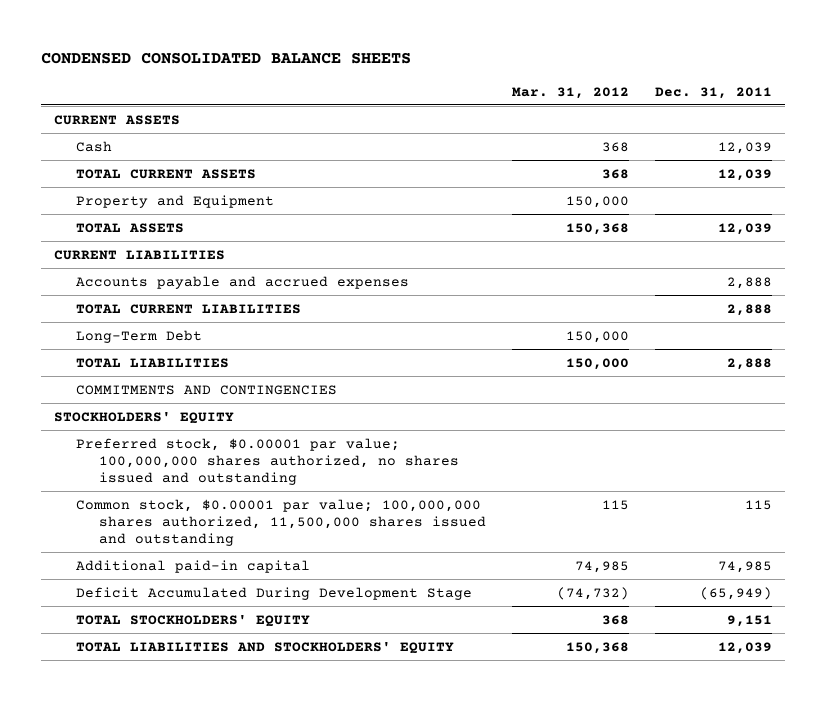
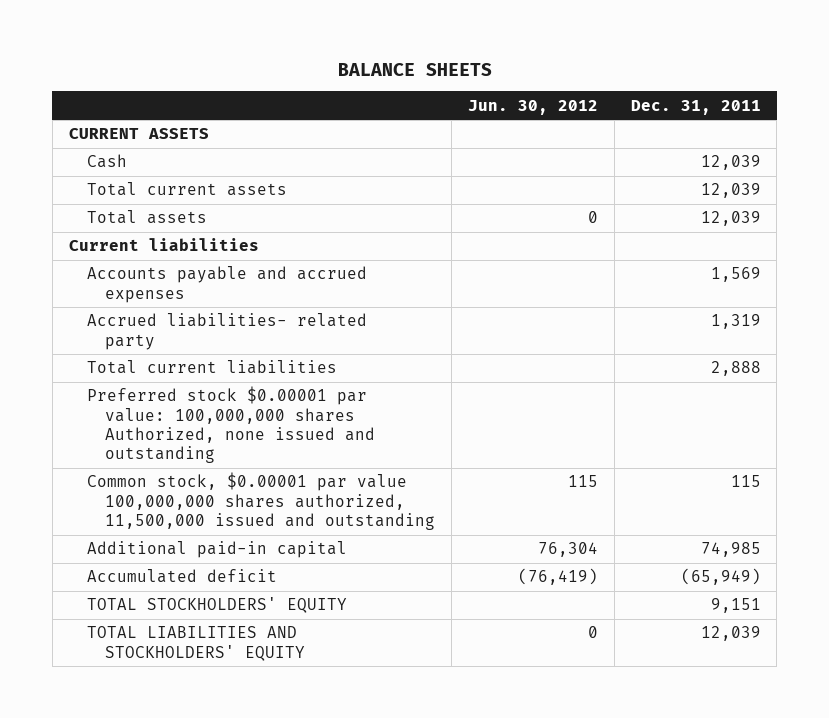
- CONDENSED CONSOLIDATED BALANCE SHEETS
+ BALANCE SHEETS
- | Mar. 31, 2012 | Dec. 31, 2011
+ | Jun. 30, 2012 | Dec. 31, 2011
- TOTAL CURRENT ASSETS | 368 | 12,039
- Property and Equipment | 150,000 |
- TOTAL ASSETS | 150,368 | 12,039
- CURRENT LIABILITIES
- Accounts payable and accrued expenses | | 2,888
- TOTAL CURRENT LIABILITIES | | 2,888
- Long-Term Debt | 150,000 |
- TOTAL LIABILITIES | 150,000 | 2,888
- COMMITMENTS AND CONTINGENCIES
- STOCKHOLDERS' EQUITY
- Preferred stock, $0.00001 par value; 100,000,000 shares authorized, no shares issued and outstanding
- Common stock, $0.00001 par value; 100,000,000 shares authorized, 11,500,000 shares issued and outstanding | 115 | 115
+ Total current assets | | 12,039
+ Total assets | 0 | 12,039
+ Current liabilities
+ Accounts payable and accrued expenses | | 1,569
+ Accrued liabilities- related party | | 1,319
+ Total current liabilities | | 2,888
+ Preferred stock $0.00001 par value: 100,000,000 shares Authorized, none issued and outstanding
+ Common stock, $0.00001 par value 100,000,000 shares authorized, 11,500,000 issued and outstanding | 115 | 115
- Deficit Accumulated During Development Stage | (74,732) | (65,949)
+ Accumulated deficit | (76,419) | (65,949)

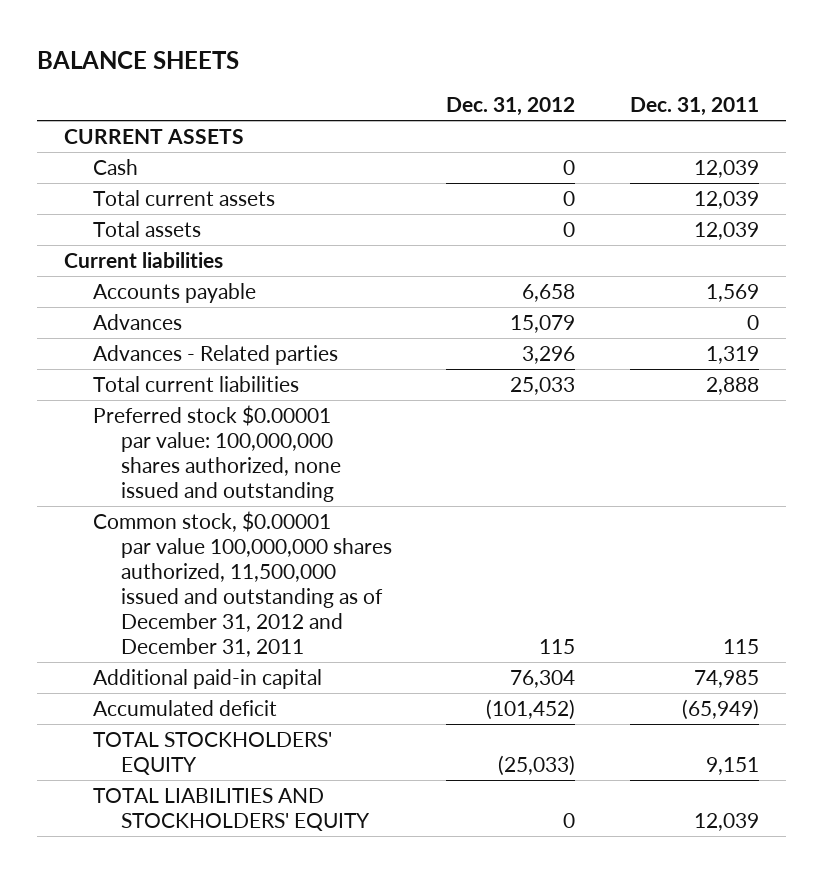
- | Jun. 30, 2012 | Dec. 31, 2011
+ | Dec. 31, 2012 | Dec. 31, 2011
- Accounts payable and accrued expenses | | 1,569
- Accrued liabilities- related party | | 1,319
+ Accounts payable | 6,658 | 1,569
+ Advances | 15,079 | 0
+ Advances - Related parties | 3,296 | 1,319
- Preferred stock $0.00001 par value: 100,000,000 shares Authorized, none issued and outstanding
- Common stock, $0.00001 par value 100,000,000 shares authorized, 11,500,000 issued and outstanding | 115 | 115
+ Preferred stock $0.00001 par value: 100,000,000 shares authorized, none issued and outstanding
+ Common stock, $0.00001 par value 100,000,000 shares authorized, 11,500,000 issued and outstanding as of December 31, 2012 and December 31, 2011 | 115 | 115

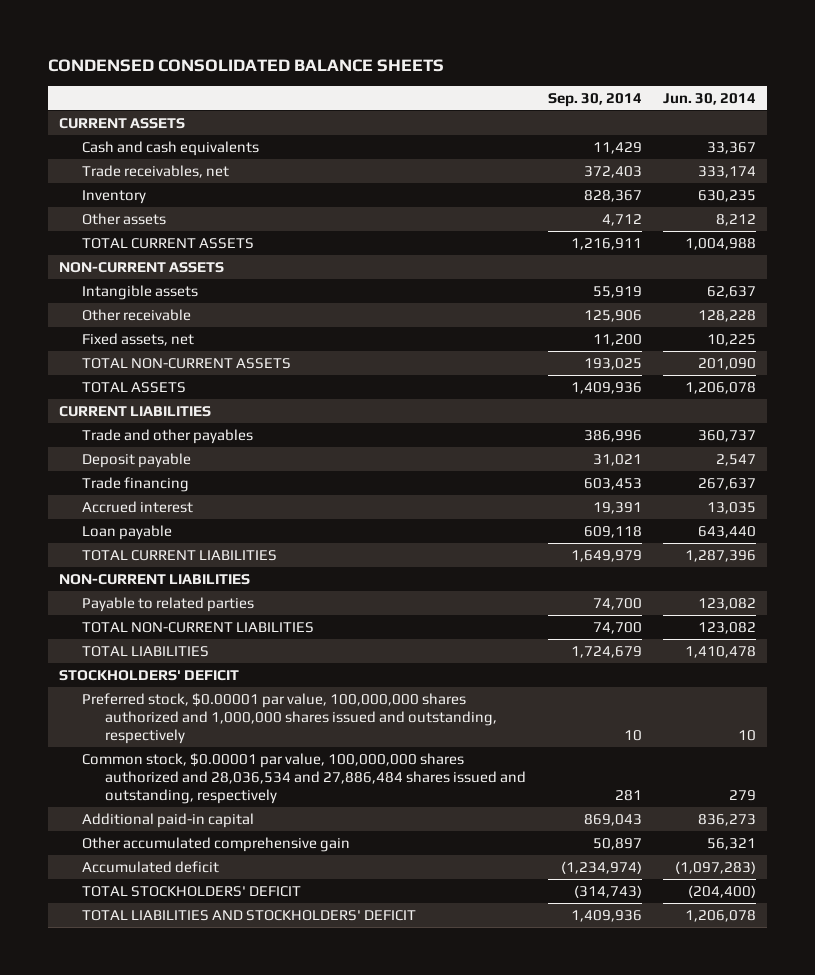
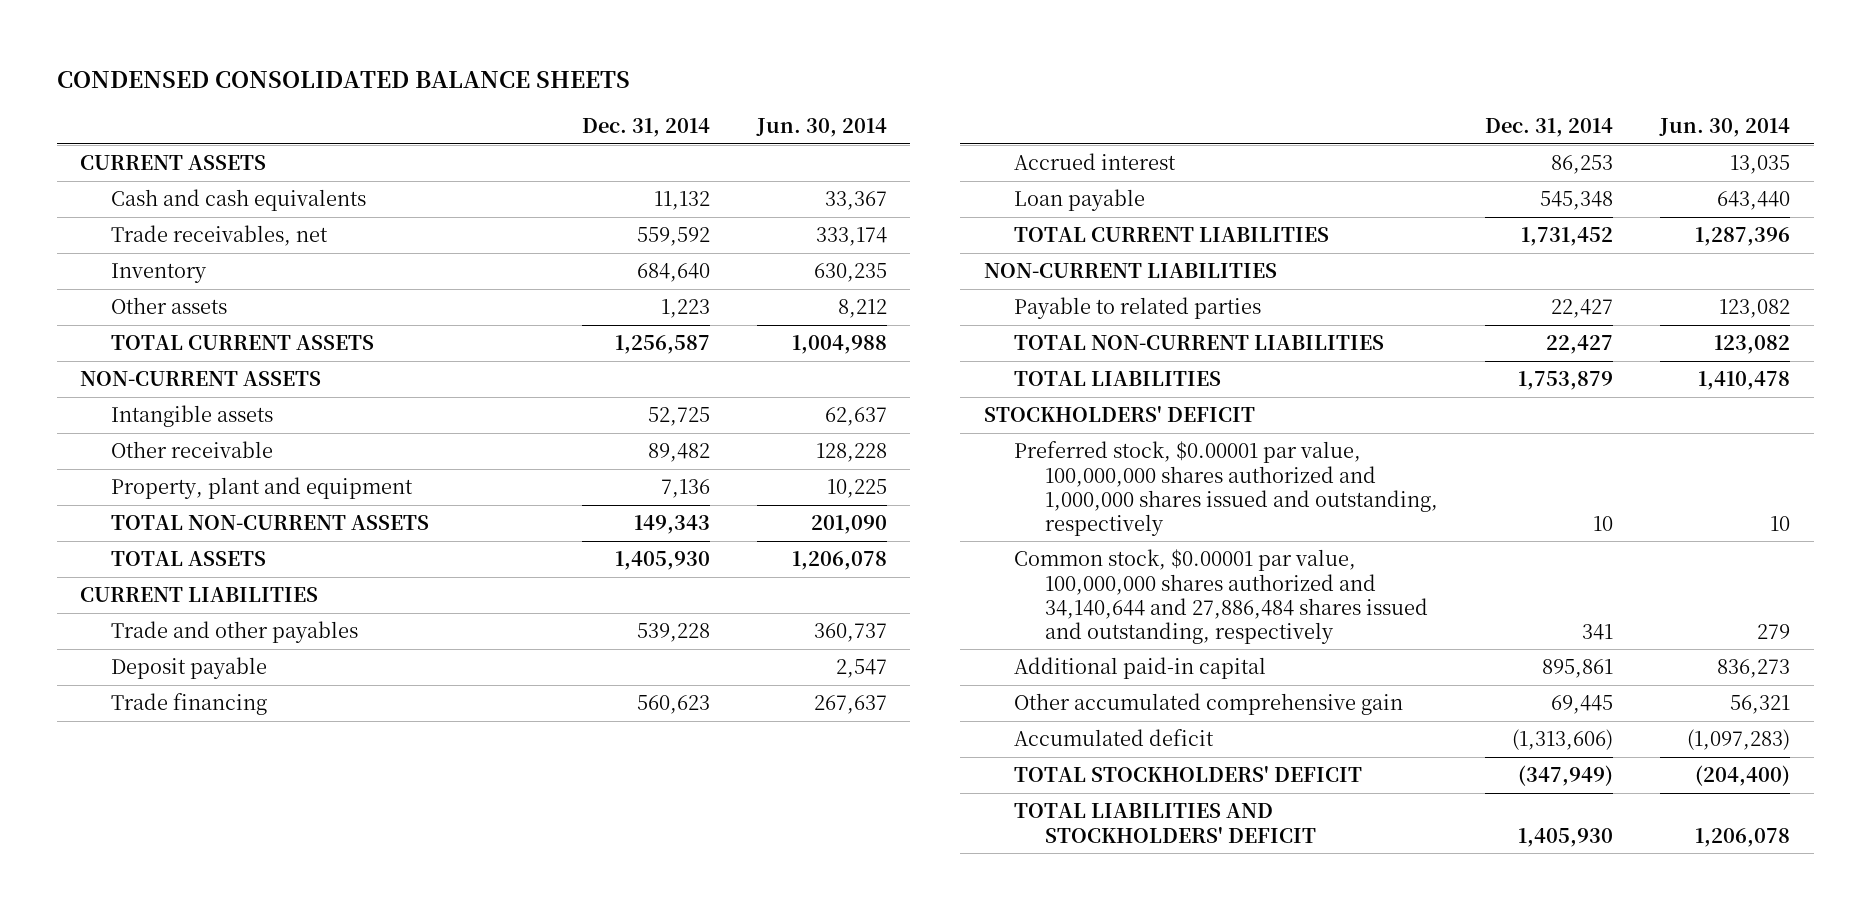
- | Sep. 30, 2014 | Jun. 30, 2014
+ | Dec. 31, 2014 | Jun. 30, 2014
- Fixed assets, net | 11,200 | 10,225
+ Property, plant and equipment | 7,136 | 10,225
- Common stock, $0.00001 par value, 100,000,000 shares authorized and 28,036,534 and 27,886,484 shares issued and outstanding, respectively | 281 | 279
+ Common stock, $0.00001 par value, 100,000,000 shares authorized and 34,140,644 and 27,886,484 shares issued and outstanding, respectively | 341 | 279

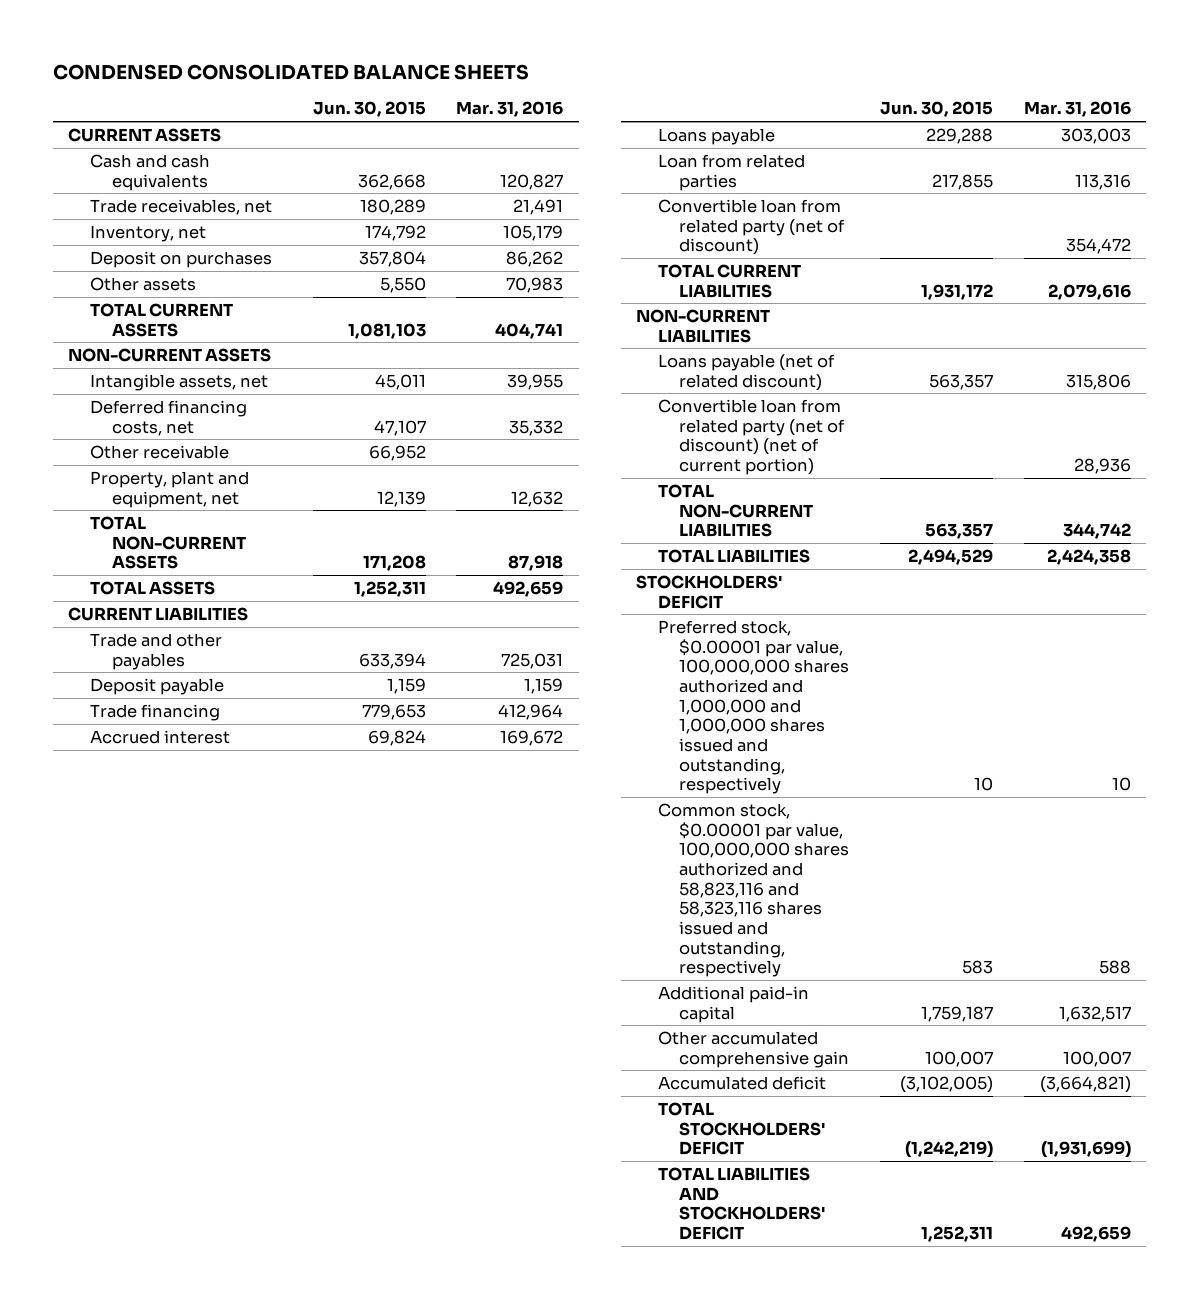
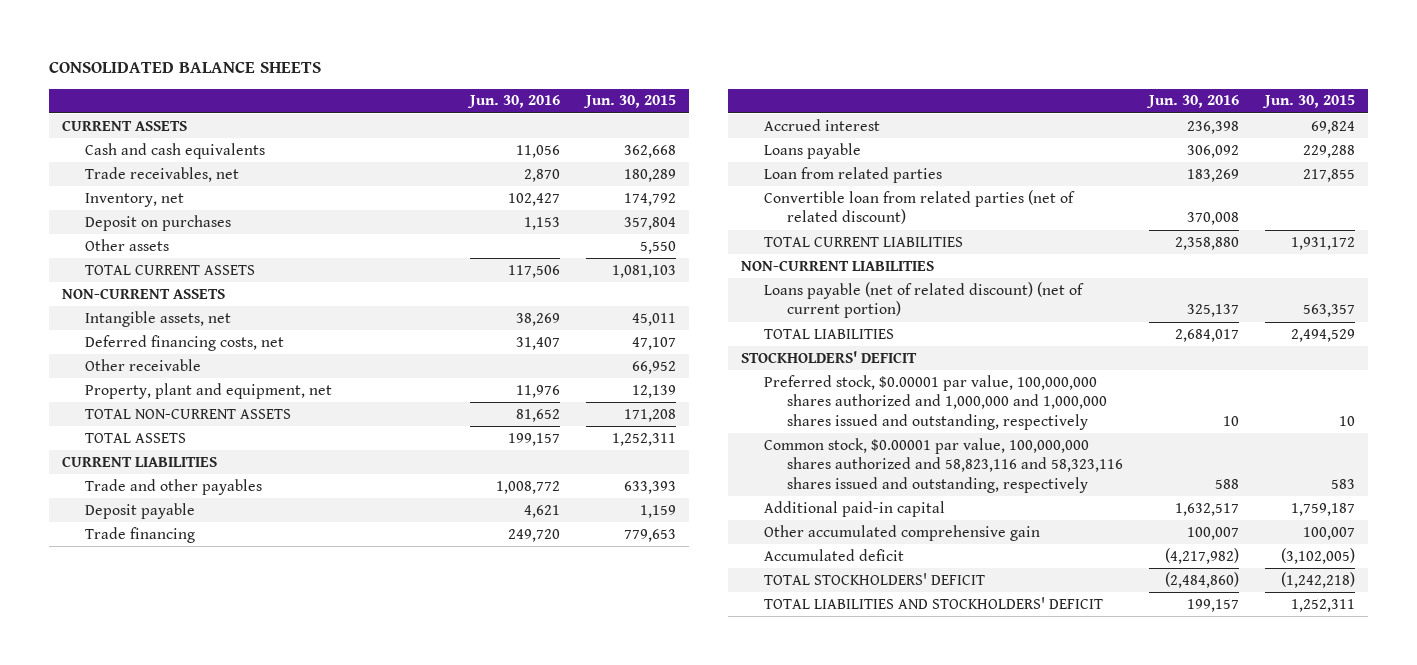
- CONDENSED CONSOLIDATED BALANCE SHEETS
+ CONSOLIDATED BALANCE SHEETS
- | Jun. 30, 2015 | Mar. 31, 2016
+ | Jun. 30, 2016 | Jun. 30, 2015
- Trade and other payables | 633,394 | 725,031
+ Trade and other payables | 1,008,772 | 633,393
- Convertible loan from related party (net of discount) | | 354,472
+ Convertible loan from related parties (net of related discount) | 370,008 |
- Loans payable (net of related discount) | 563,357 | 315,806
- Convertible loan from related party (net of discount) (net of current portion) | | 28,936
- TOTAL NON-CURRENT LIABILITIES | 563,357 | 344,742
+ Loans payable (net of related discount) (net of current portion) | 325,137 | 563,357
- TOTAL STOCKHOLDERS' DEFICIT | (1,242,219) | (1,931,699)
+ TOTAL STOCKHOLDERS' DEFICIT | (2,484,860) | (1,242,218)

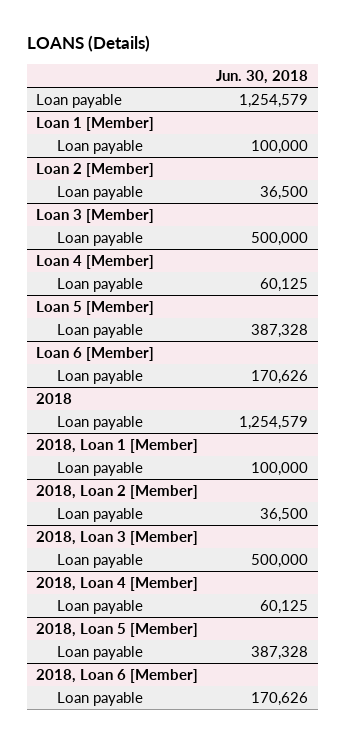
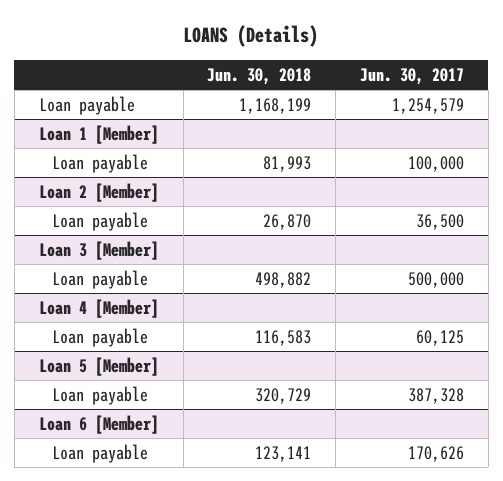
- | Jun. 30, 2018
+ | Jun. 30, 2018 | Jun. 30, 2017
- Loan payable | 1,254,579
+ Loan payable | 1,168,199 | 1,254,579
@ Loan 1 [Member]
- Loan payable | 100,000
+ Loan payable | 81,993 | 100,000
@ Loan 2 [Member]
- Loan payable | 36,500
+ Loan payable | 26,870 | 36,500
@ Loan 3 [Member]
- Loan payable | 500,000
+ Loan payable | 498,882 | 500,000
@ Loan 4 [Member]
- Loan payable | 60,125
+ Loan payable | 116,583 | 60,125
@ Loan 5 [Member]
- Loan payable | 387,328
+ Loan payable | 320,729 | 387,328
@ Loan 6 [Member]
- Loan payable | 170,626
- 2018
- Loan payable | 1,254,579
- 2018, Loan 1 [Member]
- Loan payable | 100,000
- 2018, Loan 2 [Member]
- Loan payable | 36,500
- 2018, Loan 3 [Member]
- Loan payable | 500,000
- 2018, Loan 4 [Member]
- Loan payable | 60,125
- 2018, Loan 5 [Member]
- Loan payable | 387,328
- 2018, Loan 6 [Member]
- Loan payable | 170,626
@ Loan 6 [Member]
+ Loan payable | 123,141 | 170,626

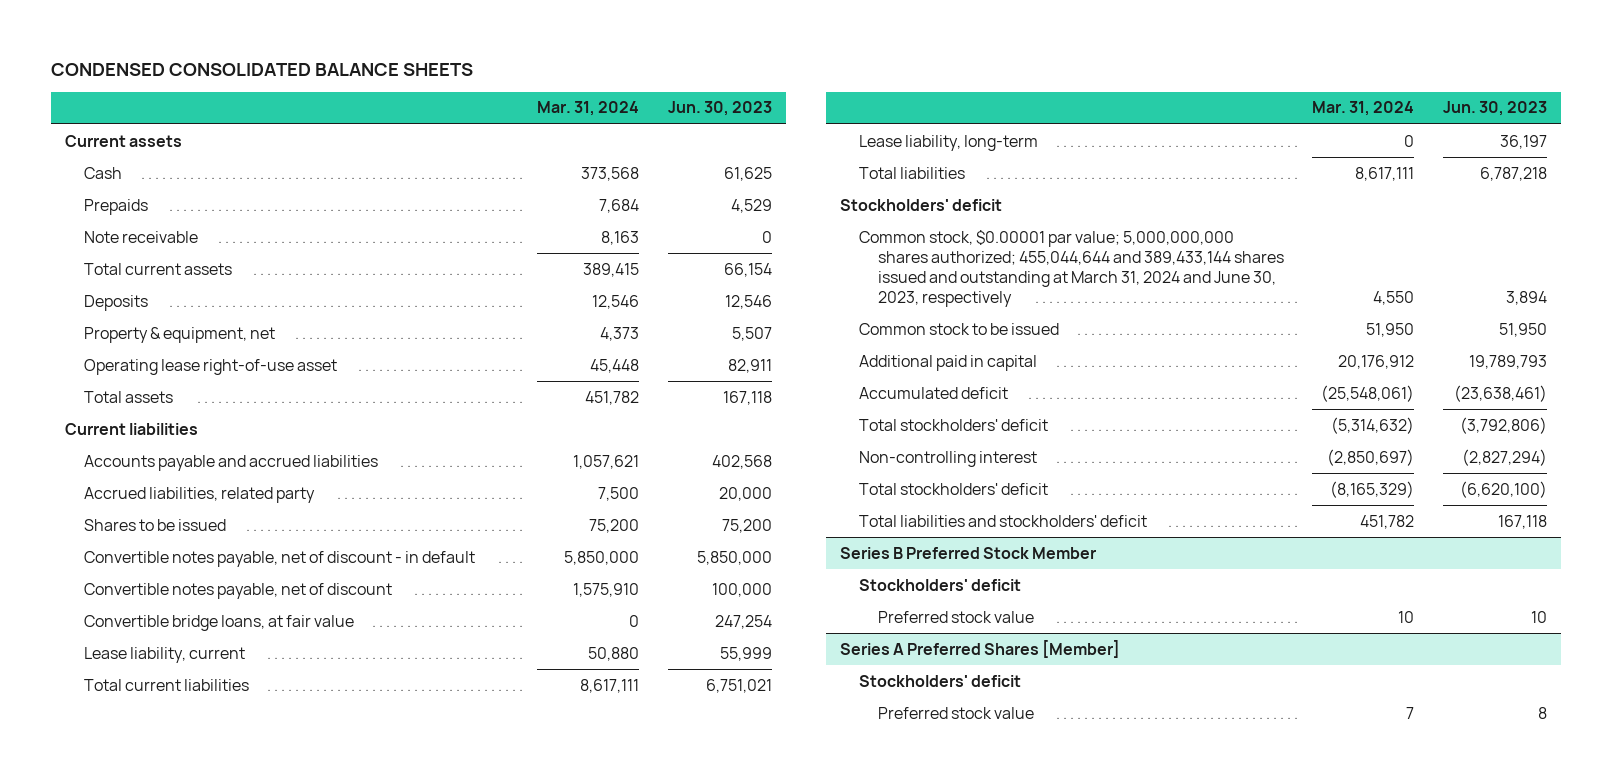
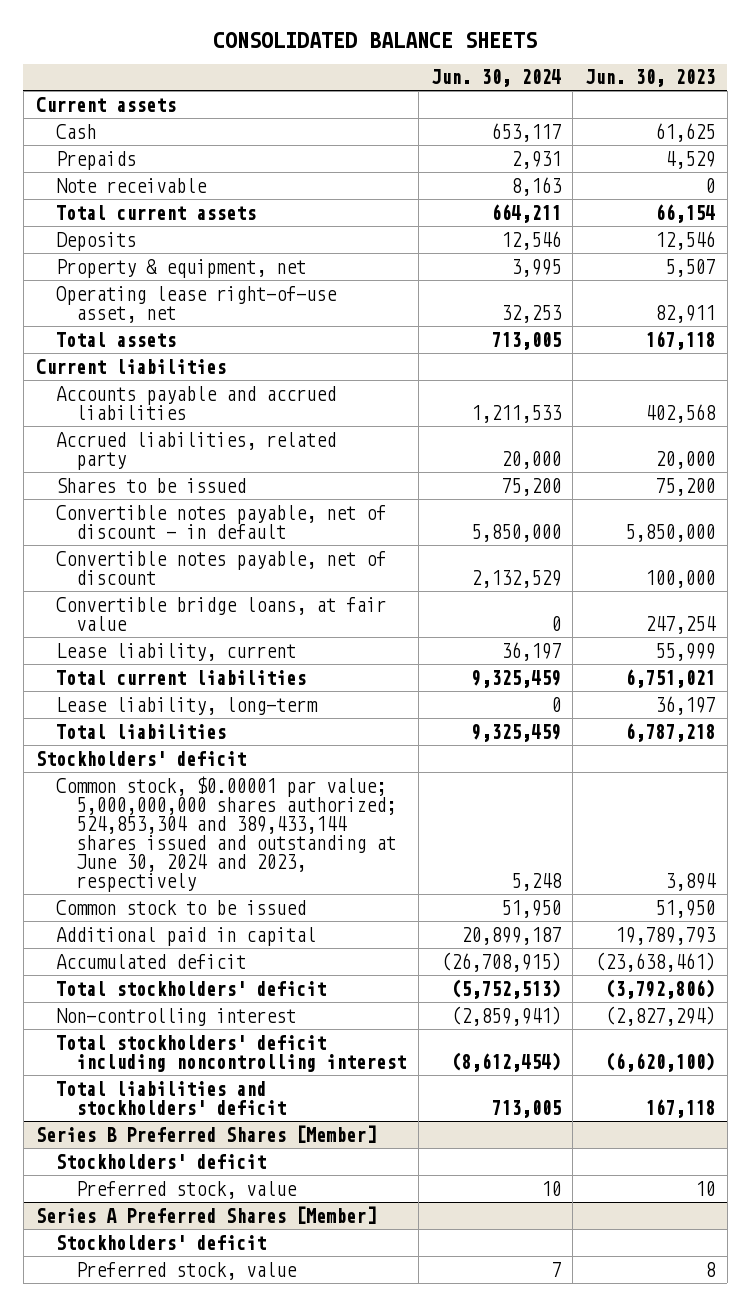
- CONDENSED CONSOLIDATED BALANCE SHEETS
+ CONSOLIDATED BALANCE SHEETS
- | Mar. 31, 2024 | Jun. 30, 2023
+ | Jun. 30, 2024 | Jun. 30, 2023
- Operating lease right-of-use asset | 45,448 | 82,911
+ Operating lease right-of-use asset, net | 32,253 | 82,911
- Common stock, $0.00001 par value; 5,000,000,000 shares authorized; 455,044,644 and 389,433,144 shares issued and outstanding at March 31, 2024 and June 30, 2023, respectively | 4,550 | 3,894
+ Common stock, $0.00001 par value; 5,000,000,000 shares authorized; 524,853,304 and 389,433,144 shares issued and outstanding at June 30, 2024 and 2023, respectively | 5,248 | 3,894
- Total stockholders' deficit | (8,165,329) | (6,620,100)
+ Total stockholders' deficit including noncontrolling interest | (8,612,454) | (6,620,100)
- Series B Preferred Stock Member
+ Series B Preferred Shares [Member]
- Preferred stock value | 10 | 10
+ Preferred stock, value | 10 | 10
@ Series A Preferred Shares [Member]
- Preferred stock value | 7 | 8
+ Preferred stock, value | 7 | 8

